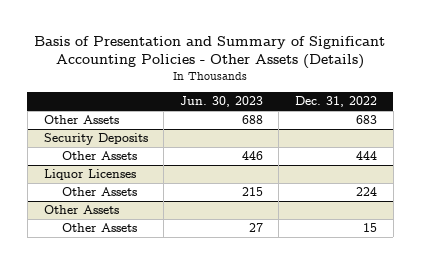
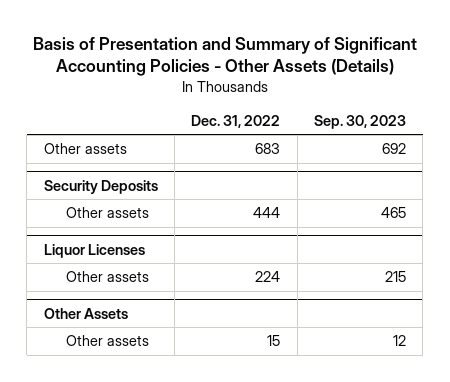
- | Jun. 30, 2023 | Dec. 31, 2022
+ | Dec. 31, 2022 | Sep. 30, 2023
- Other Assets | 688 | 683
+ Other assets | 683 | 692
@ Security Deposits
- Other Assets | 446 | 444
+ Other assets | 444 | 465
@ Liquor Licenses
- Other Assets | 215 | 224
+ Other assets | 224 | 215
@ Other Assets
- Other Assets | 27 | 15
+ Other assets | 15 | 12

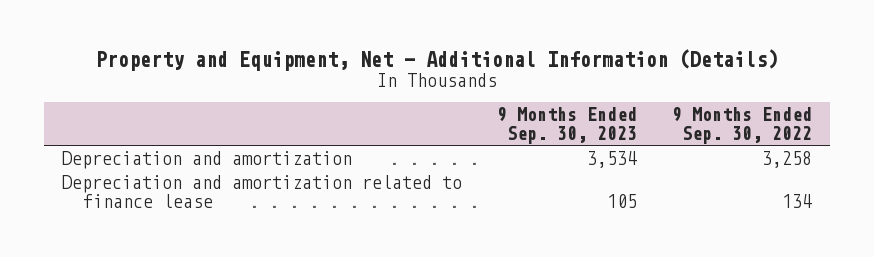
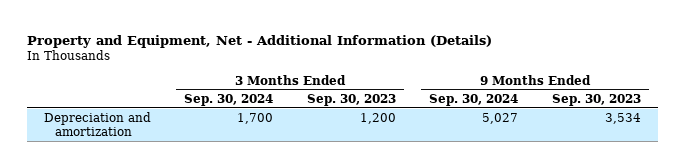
- | 9 Months Ended Sep. 30, 2023 | 9 Months Ended Sep. 30, 2022
+ | 3 Months Ended Sep. 30, 2024 | 3 Months Ended Sep. 30, 2023 | 9 Months Ended Sep. 30, 2024 | 9 Months Ended Sep. 30, 2023
- Depreciation and amortization related to finance lease | 105 | 134

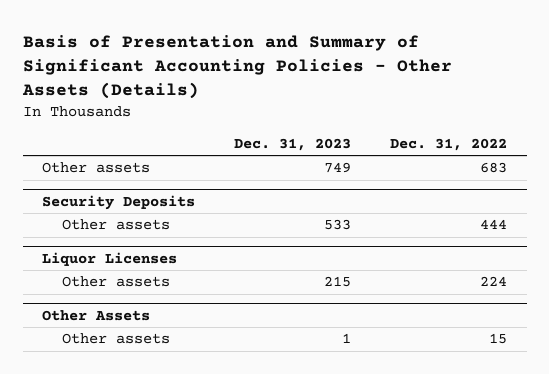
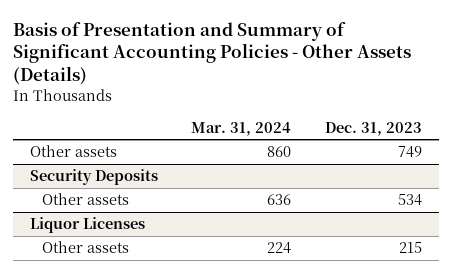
- | Dec. 31, 2023 | Dec. 31, 2022
+ | Mar. 31, 2024 | Dec. 31, 2023
@ Security Deposits
- Other assets | 533 | 444
+ Other assets | 636 | 534
- Other Assets
- Other assets | 1 | 15

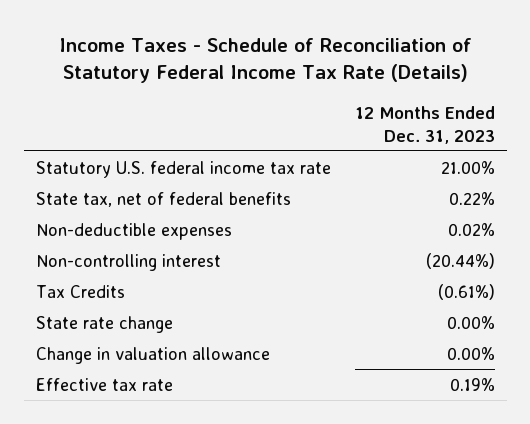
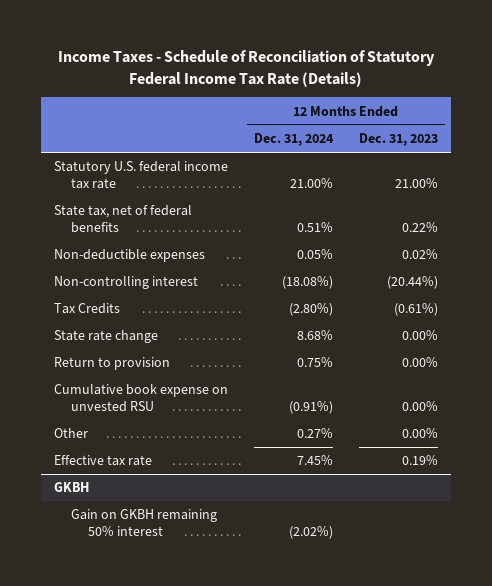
- | 12 Months Ended Dec. 31, 2023
+ | 12 Months Ended Dec. 31, 2024 | 12 Months Ended Dec. 31, 2023
- Change in valuation allowance | 0.00%
+ Return to provision | 0.75% | 0.00%
+ Cumulative book expense on unvested RSU | (0.91%) | 0.00%
+ Other | 0.27% | 0.00%
+ GKBH
+ Gain on GKBH remaining 50% interest | (2.02%) |

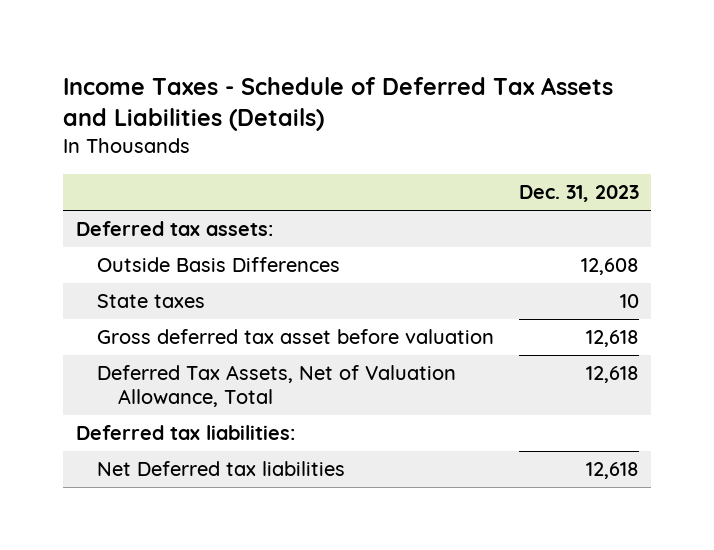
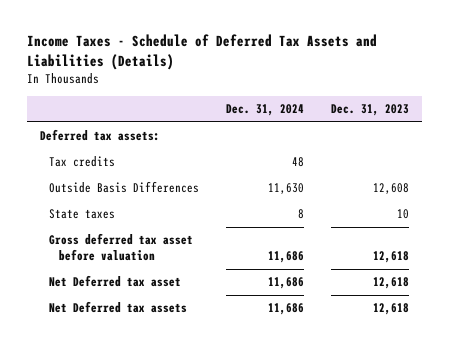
- | Dec. 31, 2023
+ | Dec. 31, 2024 | Dec. 31, 2023
+ Tax credits | 48 |
- Deferred Tax Assets, Net of Valuation Allowance, Total | 12,618
- Deferred tax liabilities:
- Net Deferred tax liabilities | 12,618
+ Net Deferred tax asset | 11,686 | 12,618
+ Net Deferred tax assets | 11,686 | 12,618

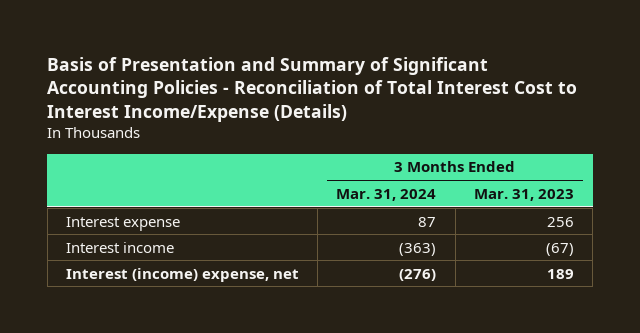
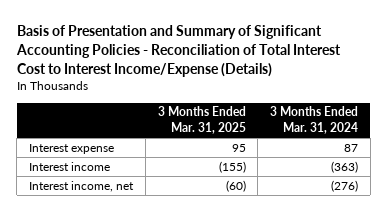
- | 3 Months Ended Mar. 31, 2024 | 3 Months Ended Mar. 31, 2023
+ | 3 Months Ended Mar. 31, 2025 | 3 Months Ended Mar. 31, 2024
- Interest (income) expense, net | (276) | 189
+ Interest income, net | (60) | (276)

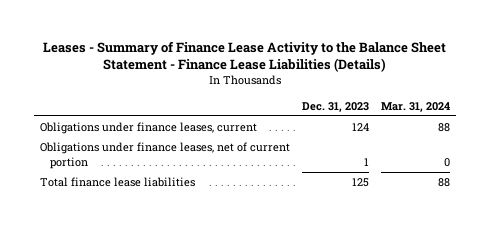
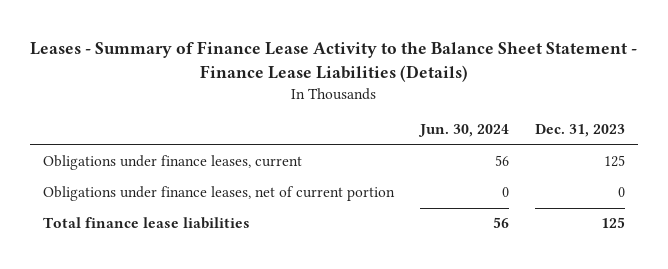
- | Dec. 31, 2023 | Mar. 31, 2024
+ | Jun. 30, 2024 | Dec. 31, 2023
- Obligations under finance leases, current | 124 | 88
- Obligations under finance leases, net of current portion | 1 | 0
+ Obligations under finance leases, current | 56 | 125
+ Obligations under finance leases, net of current portion | 0 | 0

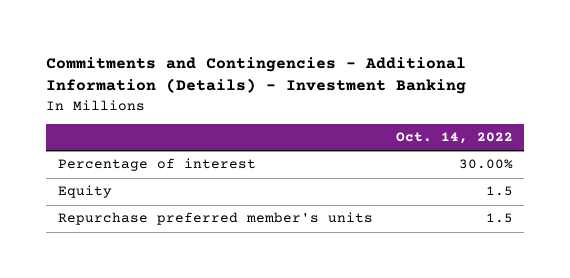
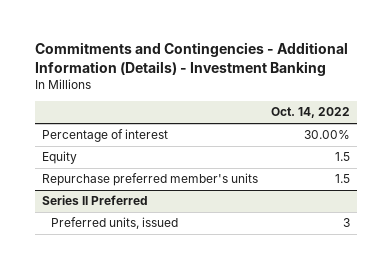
+ Series II Preferred
+ Preferred units, issued | 3

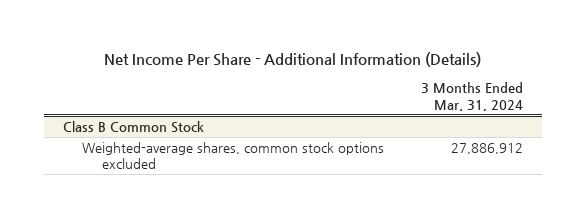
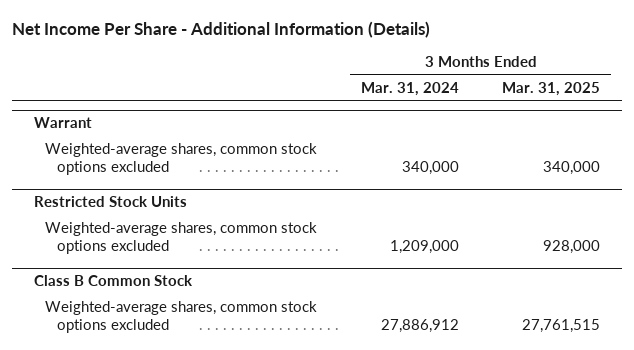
- | 3 Months Ended Mar. 31, 2024
+ | 3 Months Ended Mar. 31, 2024 | 3 Months Ended Mar. 31, 2025
+ Warrant
+ Weighted-average shares, common stock options excluded | 340,000 | 340,000
+ Restricted Stock Units
+ Weighted-average shares, common stock options excluded | 1,209,000 | 928,000

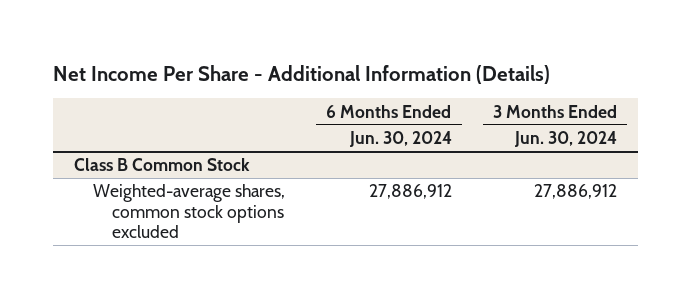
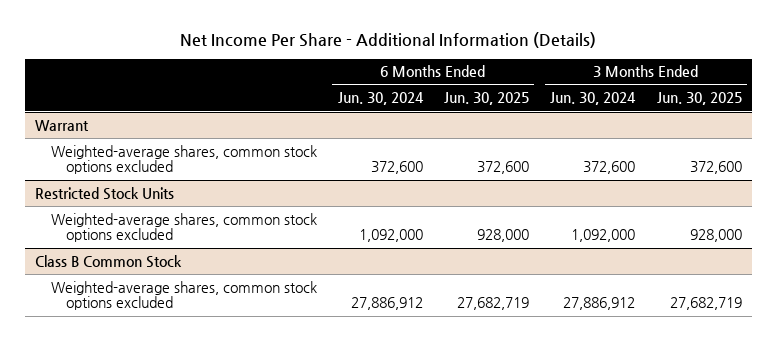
- | 6 Months Ended Jun. 30, 2024 | 3 Months Ended Jun. 30, 2024
+ | 6 Months Ended Jun. 30, 2024 | 6 Months Ended Jun. 30, 2025 | 3 Months Ended Jun. 30, 2024 | 3 Months Ended Jun. 30, 2025
+ Warrant
+ Weighted-average shares, common stock options excluded | 372,600 | 372,600 | 372,600 | 372,600
+ Restricted Stock Units
+ Weighted-average shares, common stock options excluded | 1,092,000 | 928,000 | 1,092,000 | 928,000

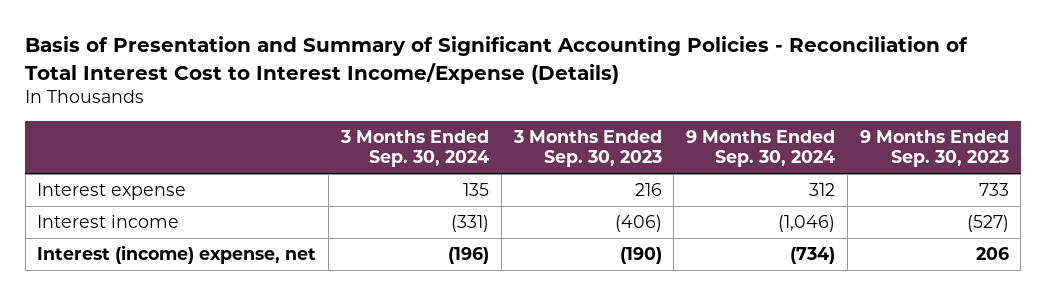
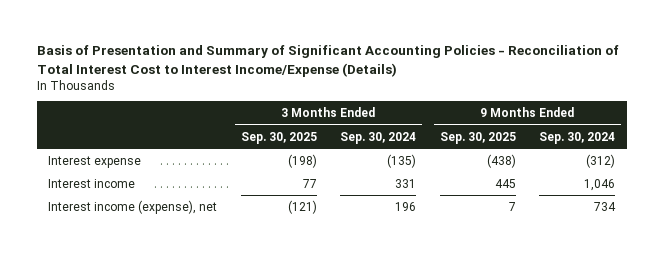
- | 3 Months Ended Sep. 30, 2024 | 3 Months Ended Sep. 30, 2023 | 9 Months Ended Sep. 30, 2024 | 9 Months Ended Sep. 30, 2023
+ | 3 Months Ended Sep. 30, 2025 | 3 Months Ended Sep. 30, 2024 | 9 Months Ended Sep. 30, 2025 | 9 Months Ended Sep. 30, 2024
- Interest expense | 135 | 216 | 312 | 733
- Interest income | (331) | (406) | (1,046) | (527)
- Interest (income) expense, net | (196) | (190) | (734) | 206
+ Interest expense | (198) | (135) | (438) | (312)
+ Interest income | 77 | 331 | 445 | 1,046
+ Interest income (expense), net | (121) | 196 | 7 | 734

